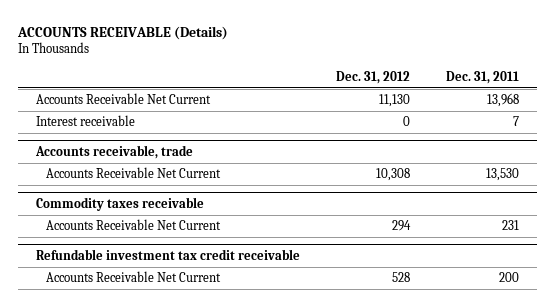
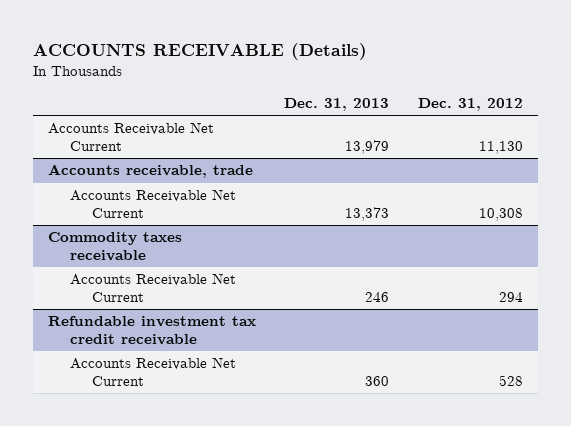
- | Dec. 31, 2012 | Dec. 31, 2011
+ | Dec. 31, 2013 | Dec. 31, 2012
- Interest receivable | 0 | 7

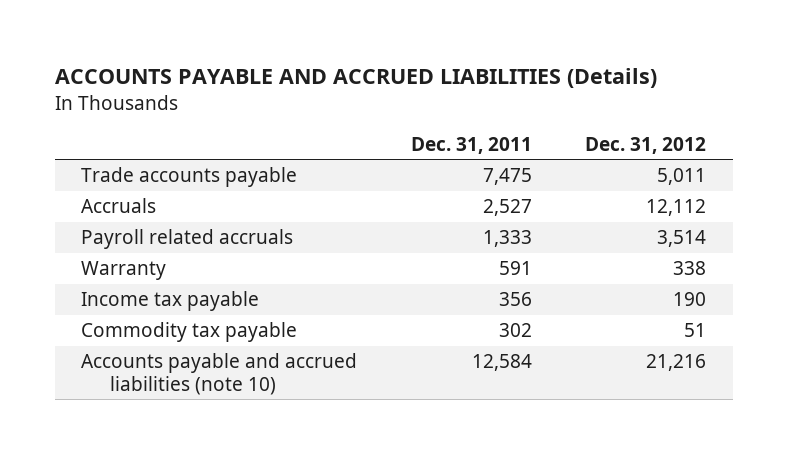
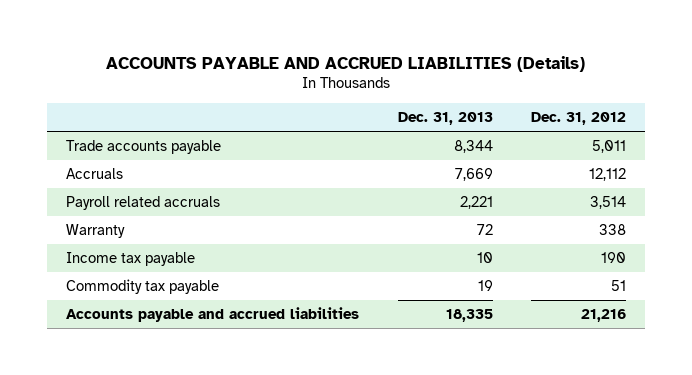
- | Dec. 31, 2011 | Dec. 31, 2012
+ | Dec. 31, 2013 | Dec. 31, 2012
- Accounts payable and accrued liabilities (note 10) | 12,584 | 21,216
+ Accounts payable and accrued liabilities | 18,335 | 21,216

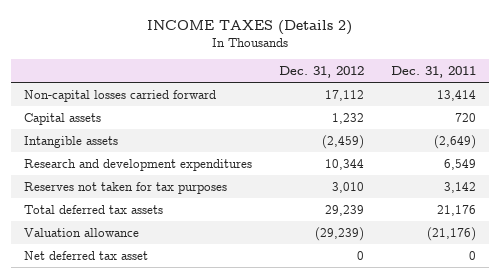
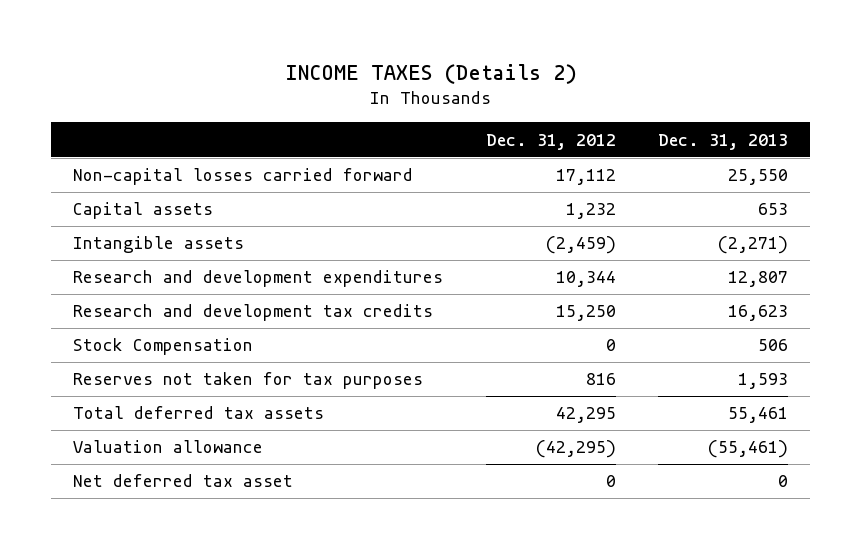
- | Dec. 31, 2012 | Dec. 31, 2011
+ | Dec. 31, 2012 | Dec. 31, 2013
- Reserves not taken for tax purposes | 3,010 | 3,142
- Total deferred tax assets | 29,239 | 21,176
- Valuation allowance | (29,239) | (21,176)
+ Research and development tax credits | 15,250 | 16,623
+ Stock Compensation | 0 | 506
+ Reserves not taken for tax purposes | 816 | 1,593
+ Total deferred tax assets | 42,295 | 55,461
+ Valuation allowance | (42,295) | (55,461)

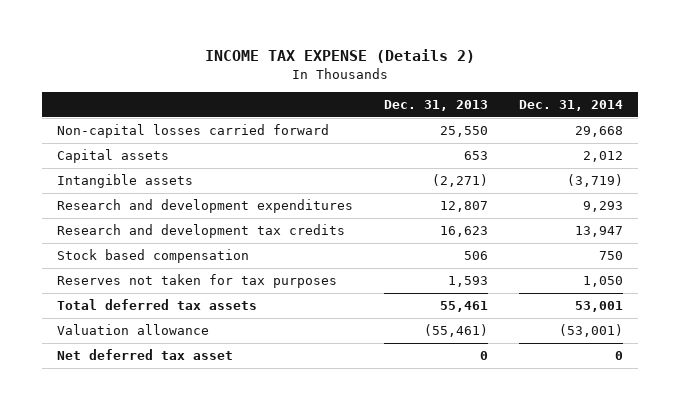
- INCOME TAXES (Details 2)
+ INCOME TAX EXPENSE (Details 2)
- | Dec. 31, 2012 | Dec. 31, 2013
+ | Dec. 31, 2013 | Dec. 31, 2014
- Stock Compensation | 0 | 506
+ Stock based compensation | 506 | 750

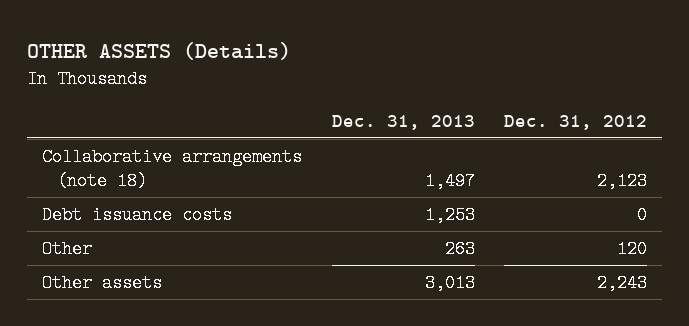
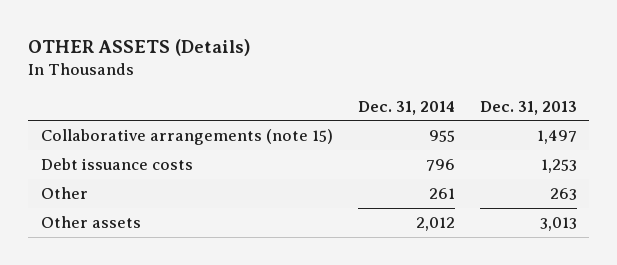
- | Dec. 31, 2013 | Dec. 31, 2012
+ | Dec. 31, 2014 | Dec. 31, 2013
- Collaborative arrangements (note 18) | 1,497 | 2,123
+ Collaborative arrangements (note 15) | 955 | 1,497

